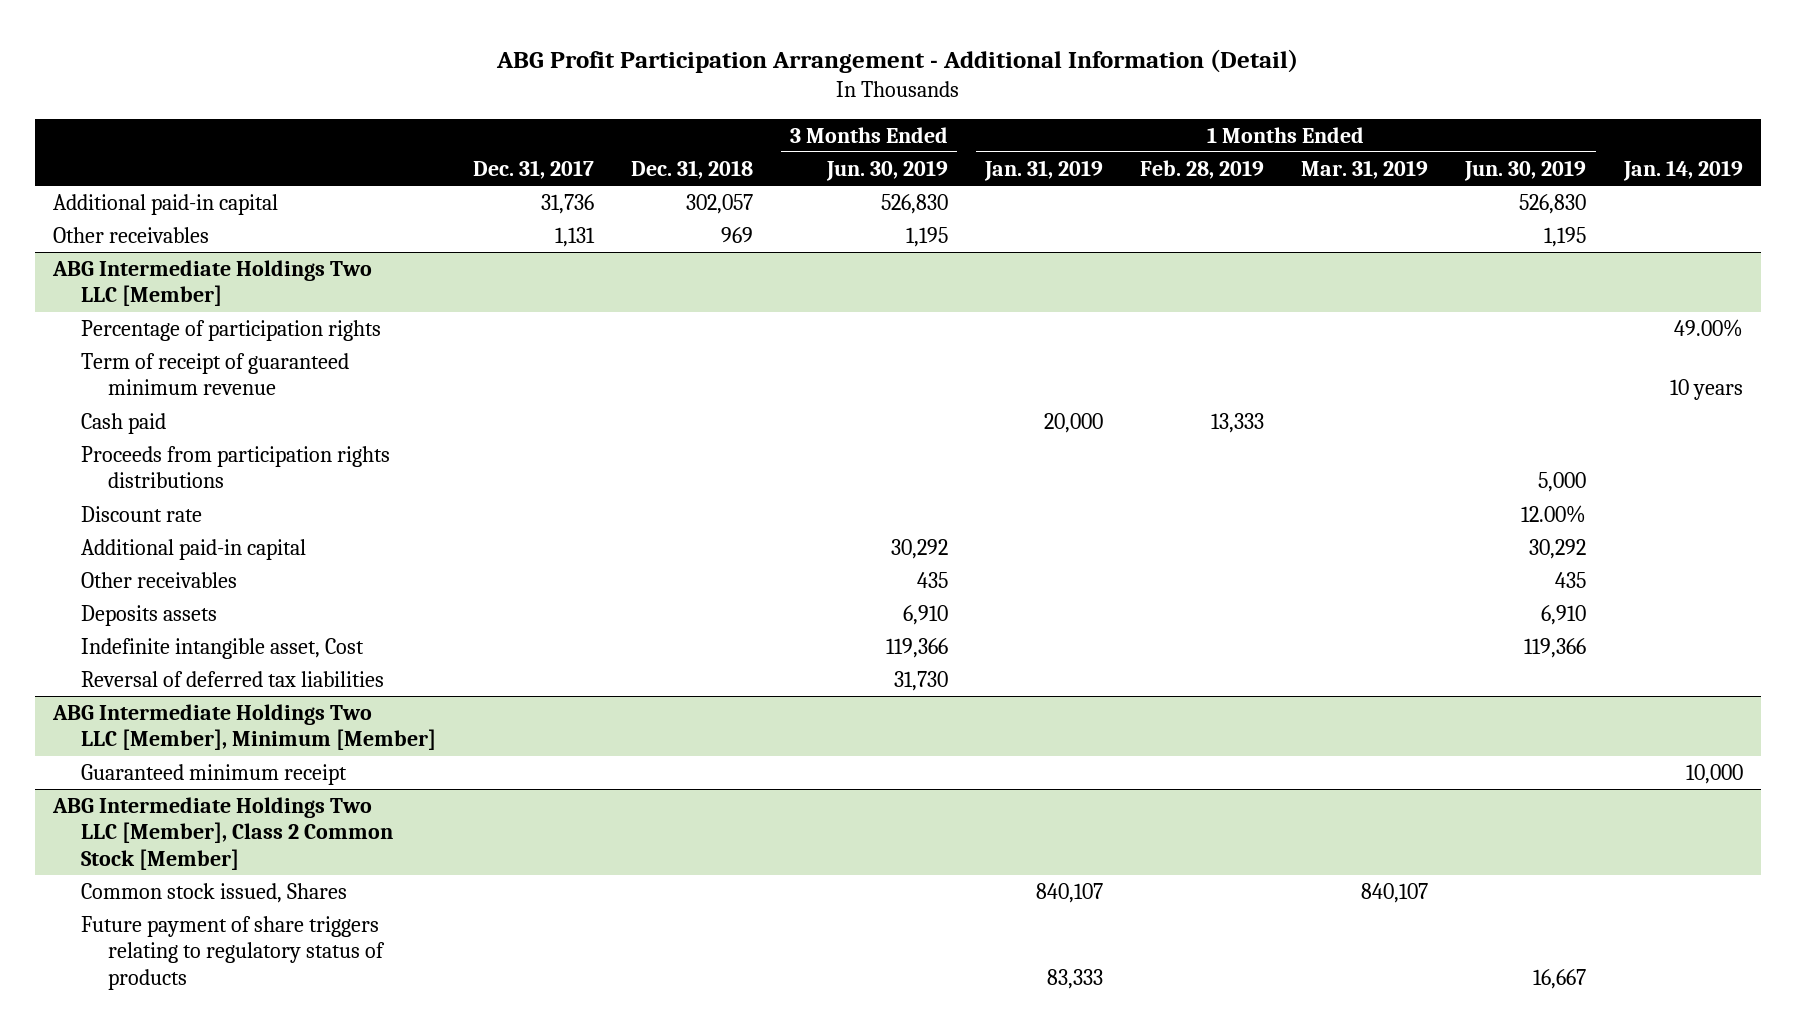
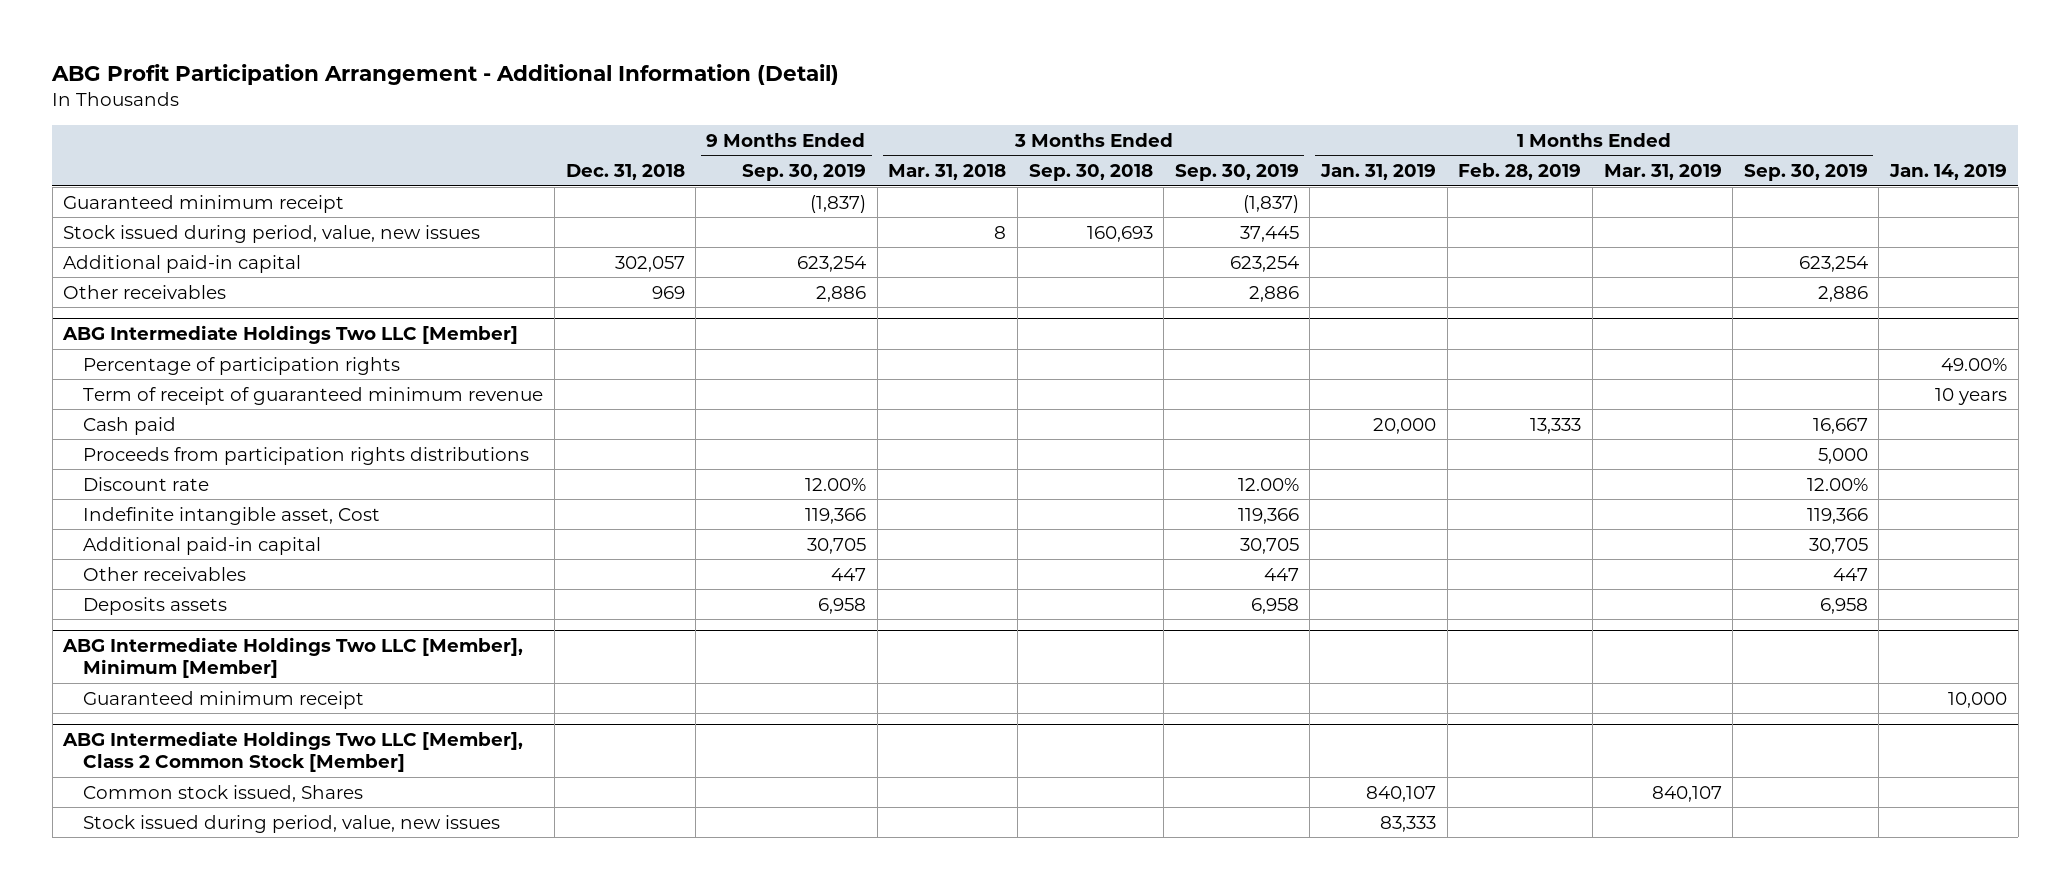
- | Dec. 31, 2017 | Dec. 31, 2018 | 3 Months Ended Jun. 30, 2019 | 1 Months Ended Jan. 31, 2019 | 1 Months Ended Feb. 28, 2019 | 1 Months Ended Mar. 31, 2019 | 1 Months Ended Jun. 30, 2019 | Jan. 14, 2019
+ | Dec. 31, 2018 | 9 Months Ended Sep. 30, 2019 | 3 Months Ended Mar. 31, 2018 | 3 Months Ended Sep. 30, 2018 | 3 Months Ended Sep. 30, 2019 | 1 Months Ended Jan. 31, 2019 | 1 Months Ended Feb. 28, 2019 | 1 Months Ended Mar. 31, 2019 | 1 Months Ended Sep. 30, 2019 | Jan. 14, 2019
+ Guaranteed minimum receipt | | (1,837) | | | (1,837) | | | | |
+ Stock issued during period, value, new issues | | | 8 | 160,693 | 37,445 | | | | |
@ ABG Intermediate Holdings Two LLC [Member]
moved up: Indefinite intangible asset, Cost | | 119,366 | | | 119,366 | | | | 119,366 |
- Reversal of deferred tax liabilities | | | 31,730 | | | | |
@ ABG Intermediate Holdings Two LLC [Member], Class 2 Common Stock [Member]
- Future payment of share triggers relating to regulatory status of products | | | | 83,333 | | | 16,667 |
+ Stock issued during period, value, new issues | | | | | | 83,333 | | | |

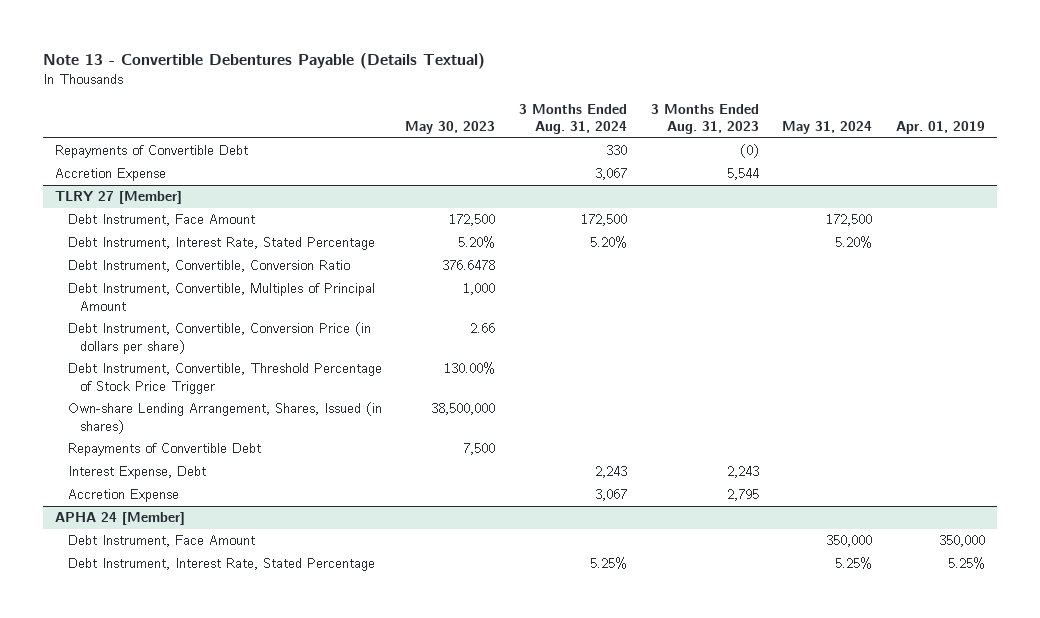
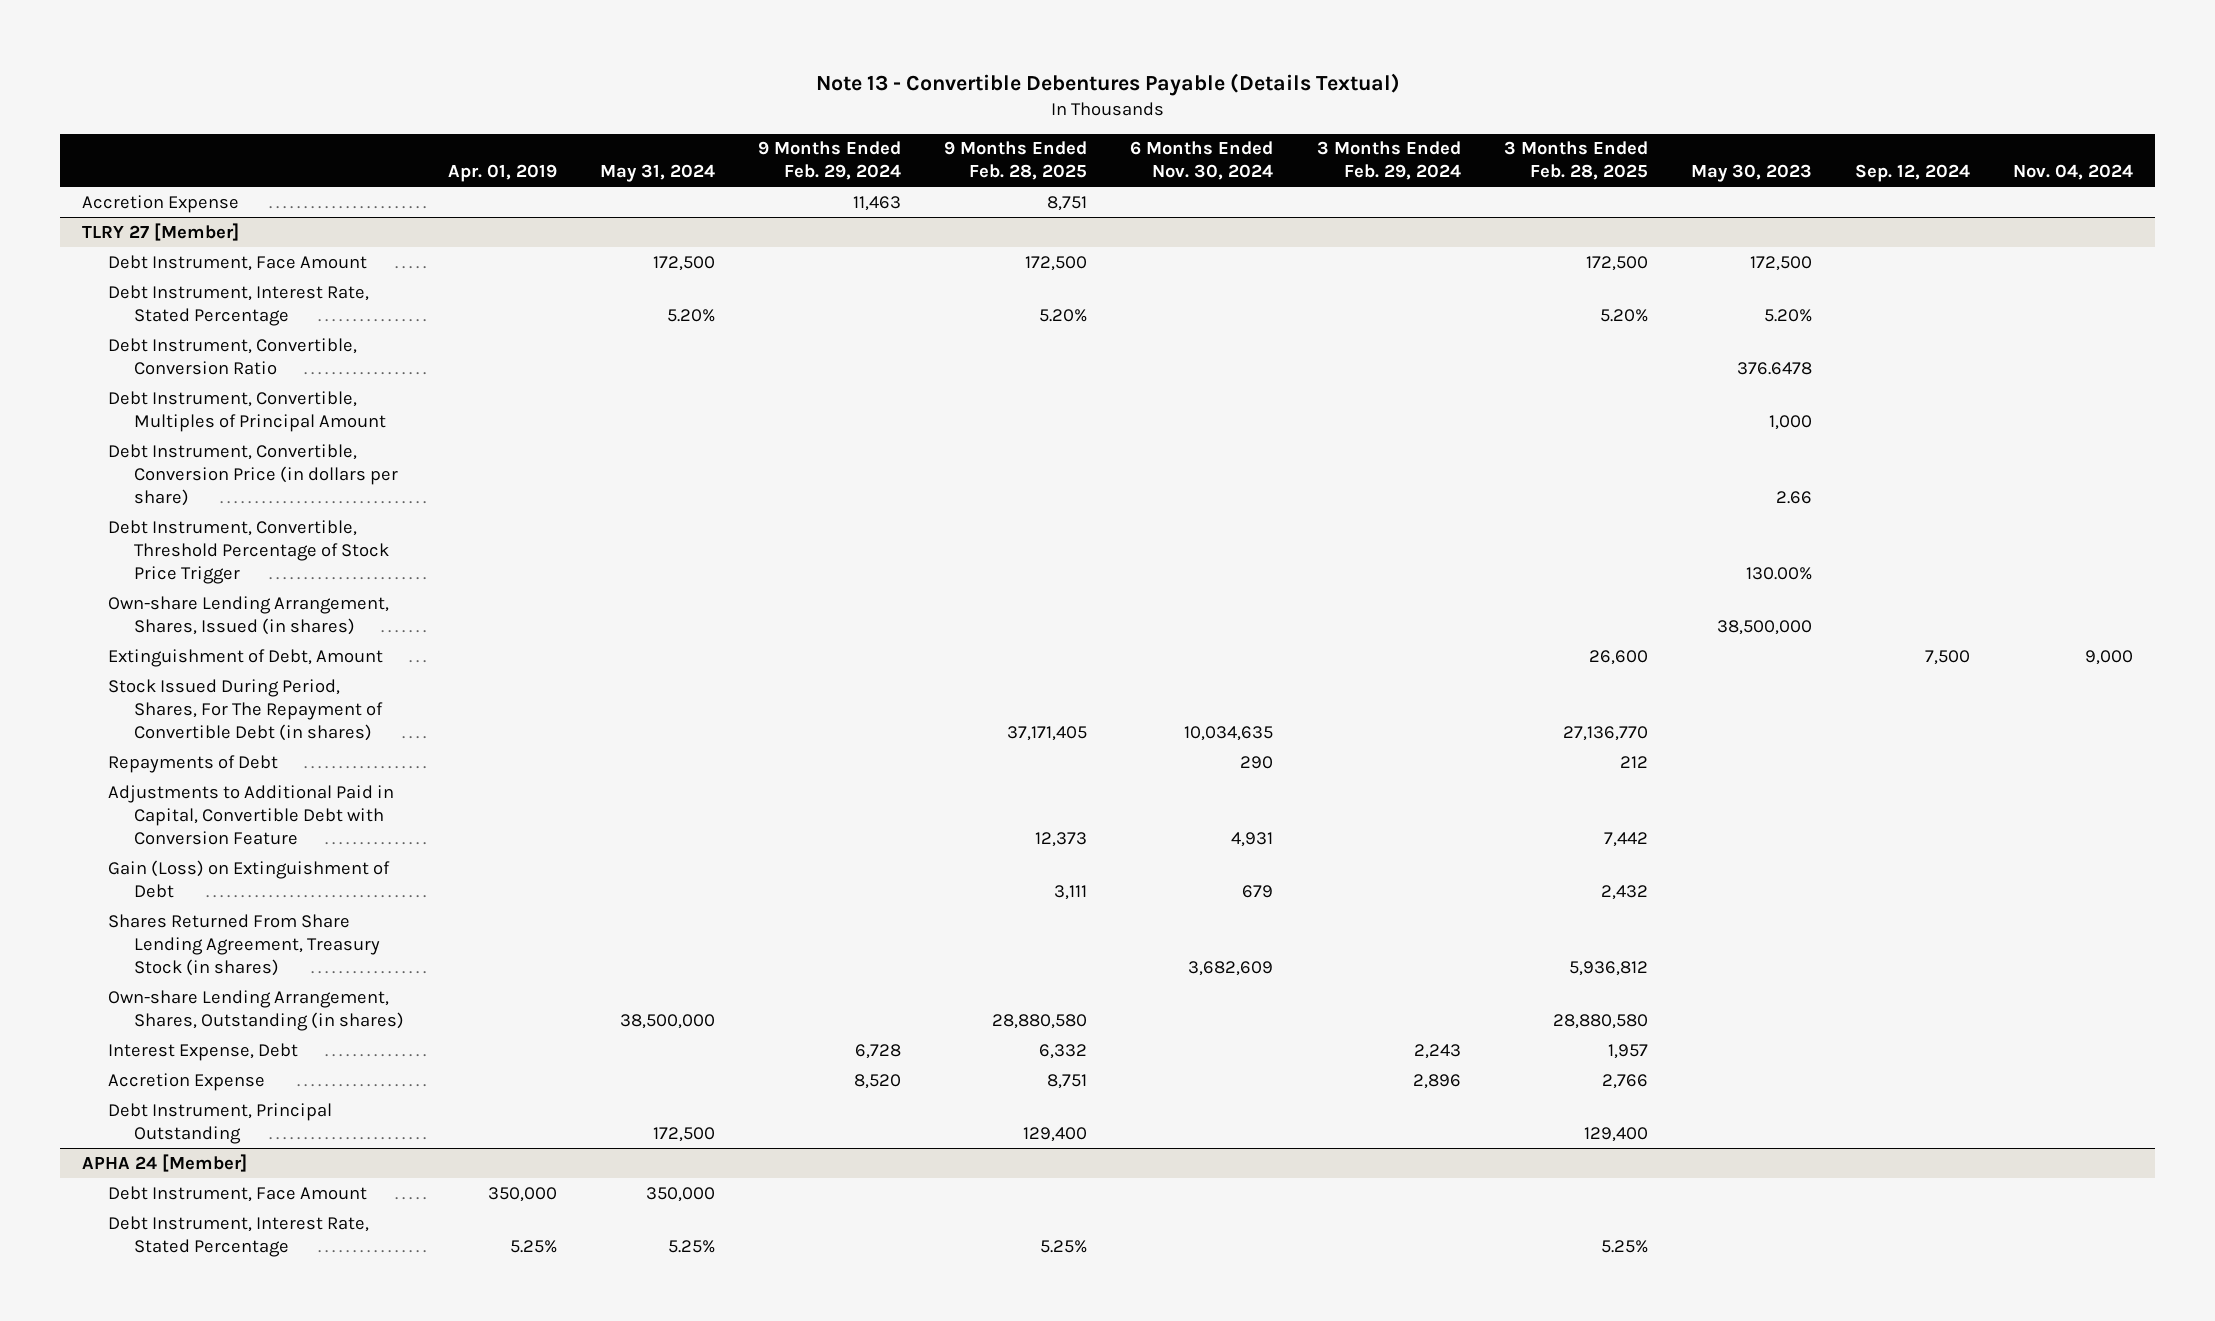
- | May 30, 2023 | 3 Months Ended Aug. 31, 2024 | 3 Months Ended Aug. 31, 2023 | May 31, 2024 | Apr. 01, 2019
+ | Apr. 01, 2019 | May 31, 2024 | 9 Months Ended Feb. 29, 2024 | 9 Months Ended Feb. 28, 2025 | 6 Months Ended Nov. 30, 2024 | 3 Months Ended Feb. 29, 2024 | 3 Months Ended Feb. 28, 2025 | May 30, 2023 | Sep. 12, 2024 | Nov. 04, 2024
- Repayments of Convertible Debt | | 330 | (0) | |
@ TLRY 27 [Member]
- Repayments of Convertible Debt | 7,500 | | | |
+ Extinguishment of Debt, Amount | | | | | | | 26,600 | | 7,500 | 9,000
+ Stock Issued During Period, Shares, For The Repayment of Convertible Debt (in shares) | | | | 37,171,405 | 10,034,635 | | 27,136,770 | | |
+ Repayments of Debt | | | | | 290 | | 212 | | |
+ Adjustments to Additional Paid in Capital, Convertible Debt with Conversion Feature | | | | 12,373 | 4,931 | | 7,442 | | |
+ Gain (Loss) on Extinguishment of Debt | | | | 3,111 | 679 | | 2,432 | | |
+ Shares Returned From Share Lending Agreement, Treasury Stock (in shares) | | | | | 3,682,609 | | 5,936,812 | | |
+ Own-share Lending Arrangement, Shares, Outstanding (in shares) | | 38,500,000 | | 28,880,580 | | | 28,880,580 | | |
+ Debt Instrument, Principal Outstanding | | 172,500 | | 129,400 | | | 129,400 | | |

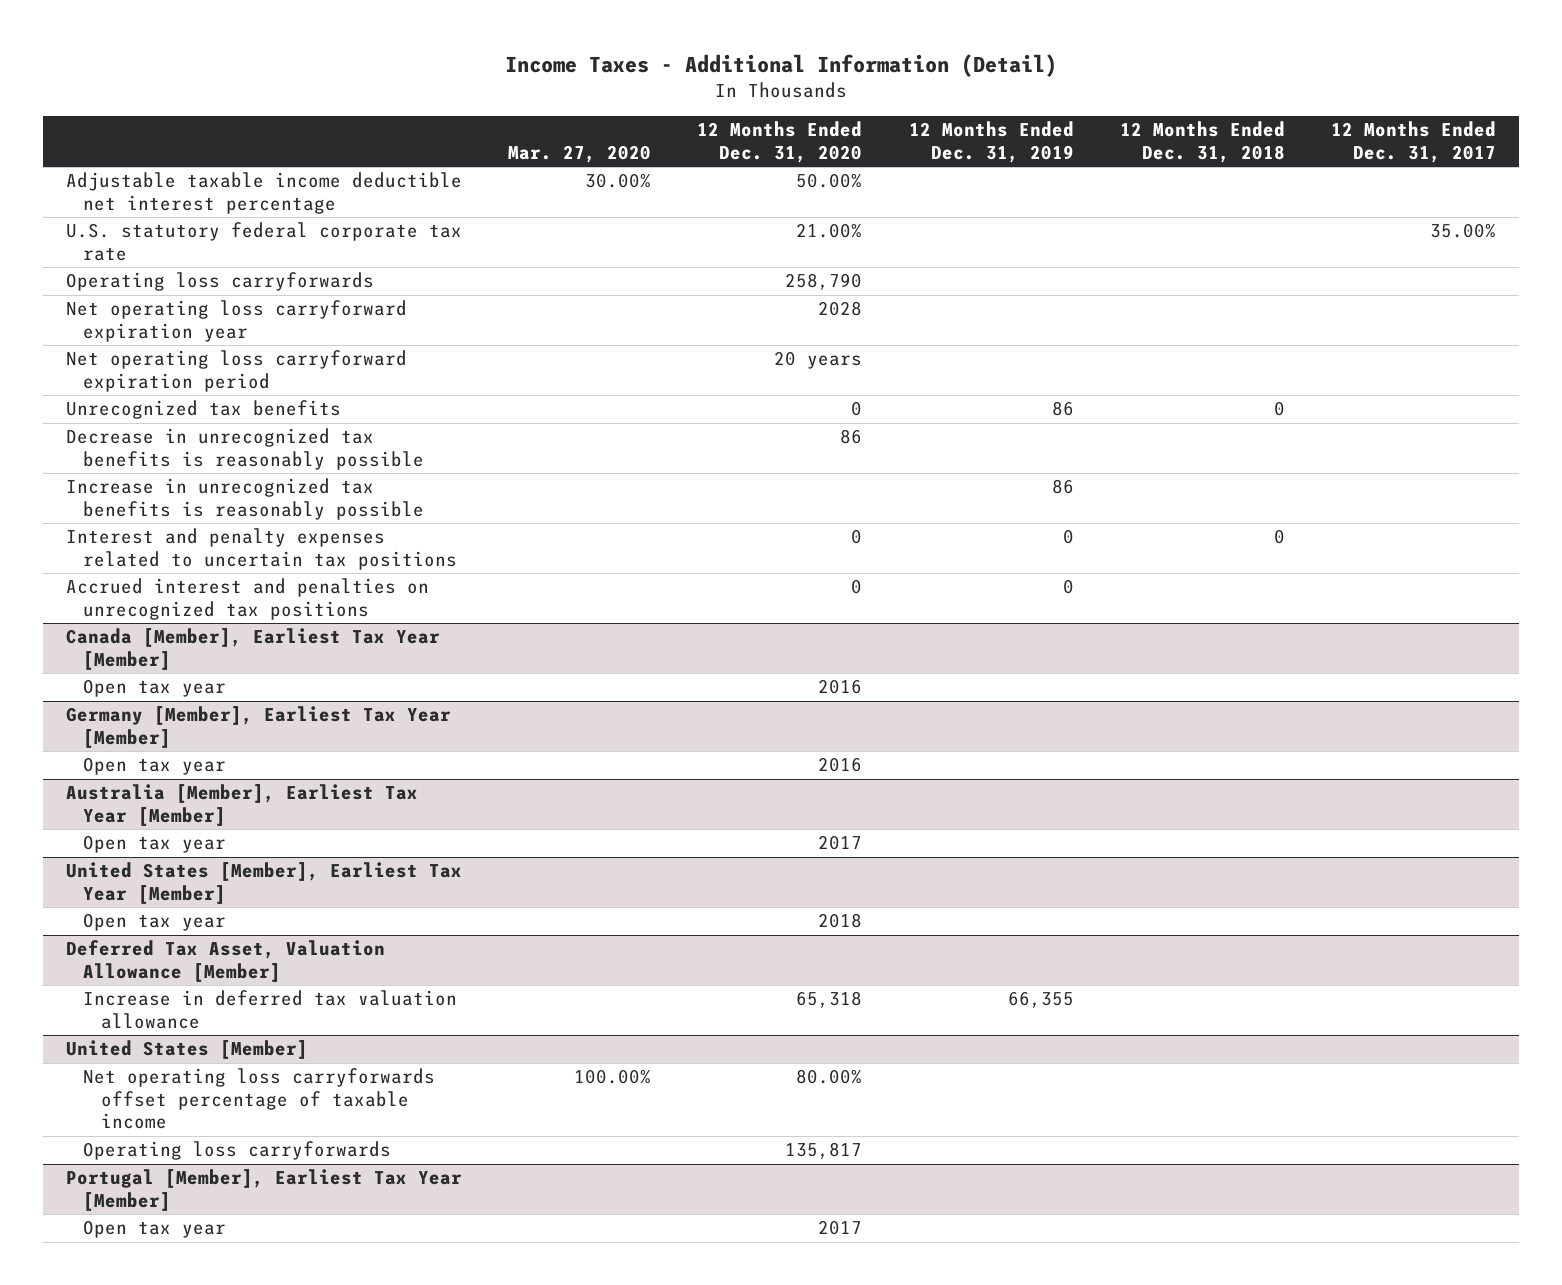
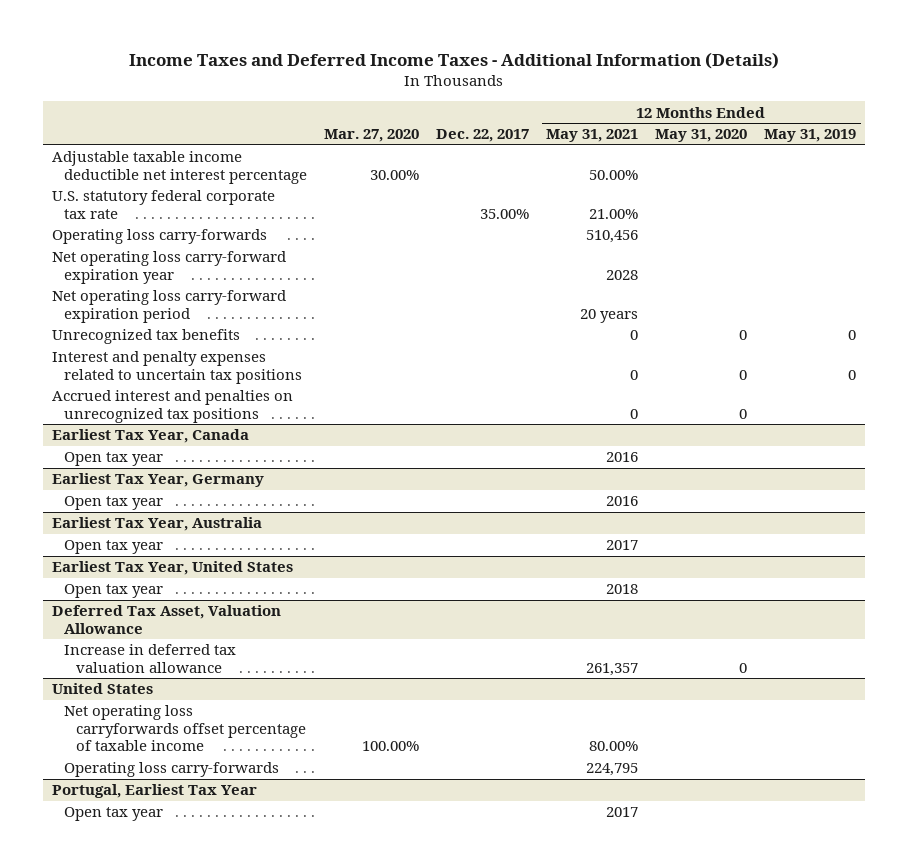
- Income Taxes - Additional Information (Detail)
+ Income Taxes and Deferred Income Taxes - Additional Information (Details)
- | Mar. 27, 2020 | 12 Months Ended Dec. 31, 2020 | 12 Months Ended Dec. 31, 2019 | 12 Months Ended Dec. 31, 2018 | 12 Months Ended Dec. 31, 2017
+ | Mar. 27, 2020 | Dec. 22, 2017 | 12 Months Ended May 31, 2021 | 12 Months Ended May 31, 2020 | 12 Months Ended May 31, 2019
- Operating loss carryforwards | | 258,790 | | |
- Net operating loss carryforward expiration year | | 2028 | | |
- Net operating loss carryforward expiration period | | 20 years | | |
+ Operating loss carry-forwards | | | 510,456 | |
+ Net operating loss carry-forward expiration year | | | 2028 | |
+ Net operating loss carry-forward expiration period | | | 20 years | |
- Decrease in unrecognized tax benefits is reasonably possible | | 86 | | |
- Increase in unrecognized tax benefits is reasonably possible | | | 86 | |
- Canada [Member], Earliest Tax Year [Member]
+ Earliest Tax Year, Canada
- Germany [Member], Earliest Tax Year [Member]
+ Earliest Tax Year, Germany
- Australia [Member], Earliest Tax Year [Member]
+ Earliest Tax Year, Australia
- United States [Member], Earliest Tax Year [Member]
+ Earliest Tax Year, United States
- Deferred Tax Asset, Valuation Allowance [Member]
+ Deferred Tax Asset, Valuation Allowance
- United States [Member]
+ United States
- Operating loss carryforwards | | 135,817 | | |
- Portugal [Member], Earliest Tax Year [Member]
+ Operating loss carry-forwards | | | 224,795 | |
+ Portugal, Earliest Tax Year

